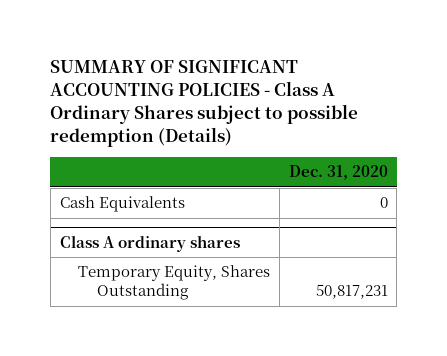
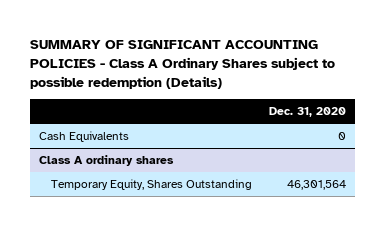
@ Class A ordinary shares
- Temporary Equity, Shares Outstanding | 50,817,231
+ Temporary Equity, Shares Outstanding | 46,301,564

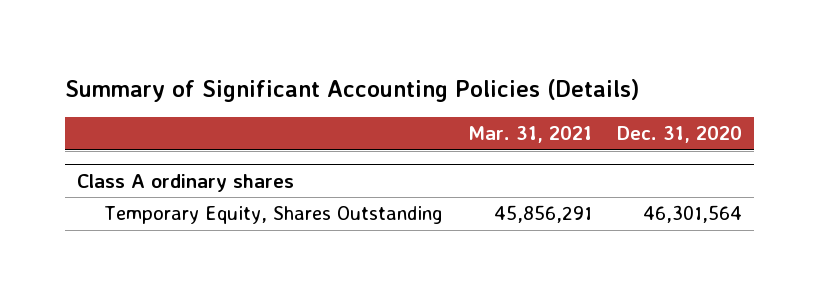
- SUMMARY OF SIGNIFICANT ACCOUNTING POLICIES - Class A Ordinary Shares subject to possible redemption (Details)
+ Summary of Significant Accounting Policies (Details)
- | Dec. 31, 2020
+ | Mar. 31, 2021 | Dec. 31, 2020
- Cash Equivalents | 0

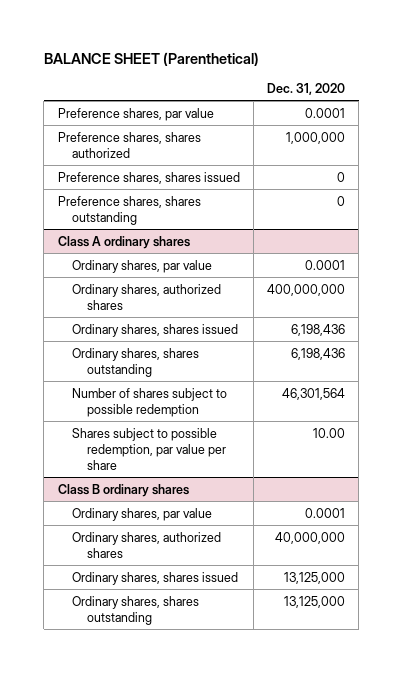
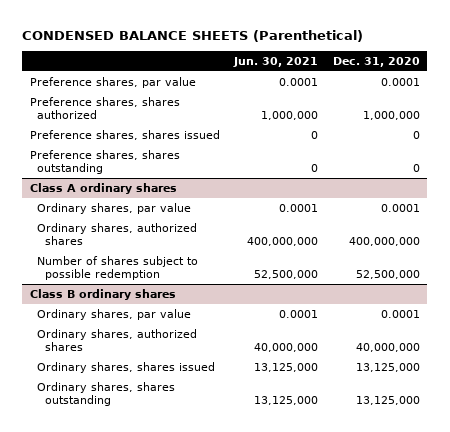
- BALANCE SHEET (Parenthetical)
+ CONDENSED BALANCE SHEETS (Parenthetical)
- | Dec. 31, 2020
+ | Jun. 30, 2021 | Dec. 31, 2020
@ Class A ordinary shares
- Ordinary shares, shares issued | 6,198,436
- Ordinary shares, shares outstanding | 6,198,436
- Number of shares subject to possible redemption | 46,301,564
- Shares subject to possible redemption, par value per share | 10.00
+ Number of shares subject to possible redemption | 52,500,000 | 52,500,000

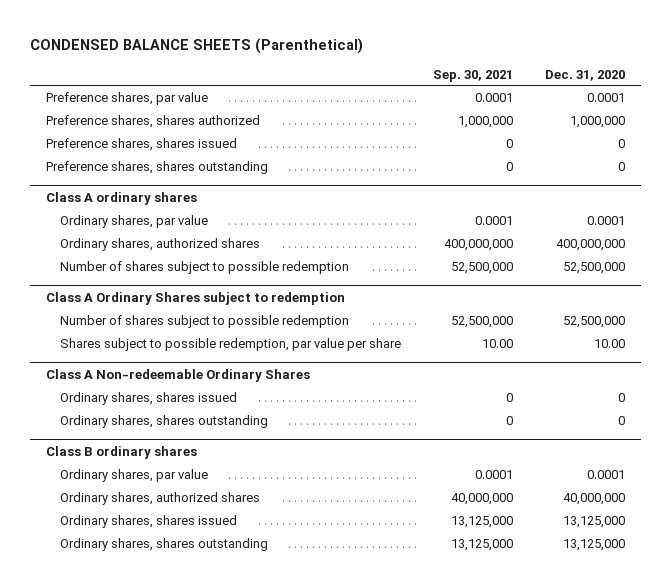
- | Jun. 30, 2021 | Dec. 31, 2020
+ | Sep. 30, 2021 | Dec. 31, 2020
+ Class A Ordinary Shares subject to redemption
+ Number of shares subject to possible redemption | 52,500,000 | 52,500,000
+ Shares subject to possible redemption, par value per share | 10.00 | 10.00
+ Class A Non-redeemable Ordinary Shares
+ Ordinary shares, shares issued | 0 | 0
+ Ordinary shares, shares outstanding | 0 | 0

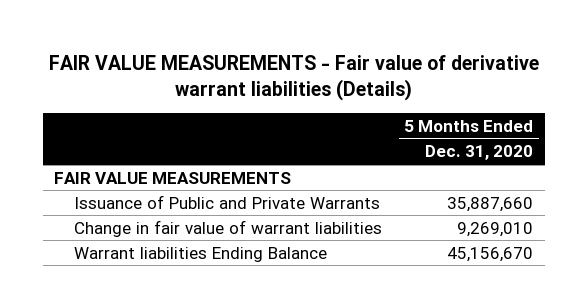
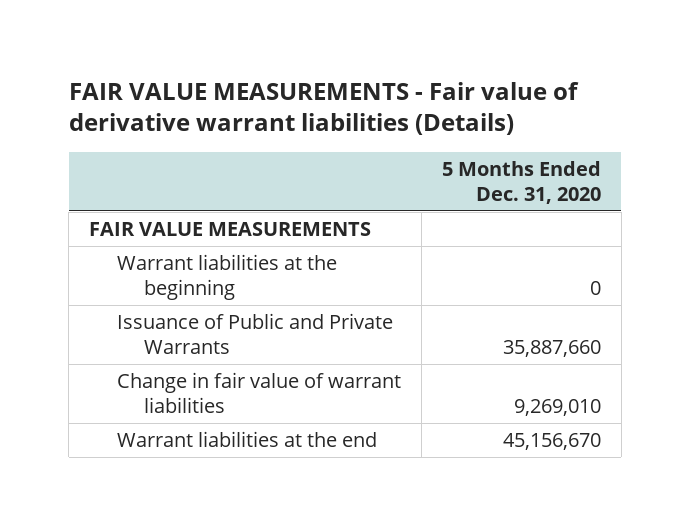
+ Warrant liabilities at the beginning | 0
- Warrant liabilities Ending Balance | 45,156,670
+ Warrant liabilities at the end | 45,156,670

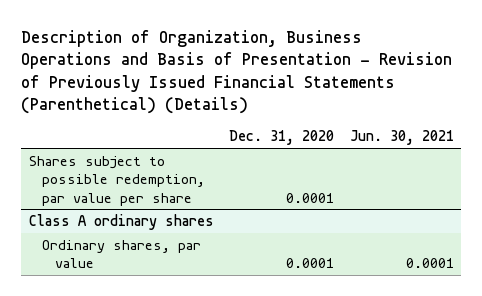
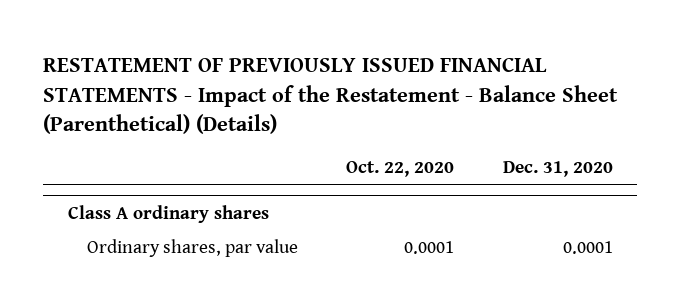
- Description of Organization, Business Operations and Basis of Presentation - Revision of Previously Issued Financial Statements (Parenthetical) (Details)
+ RESTATEMENT OF PREVIOUSLY ISSUED FINANCIAL STATEMENTS - Impact of the Restatement - Balance Sheet (Parenthetical) (Details)
- | Dec. 31, 2020 | Jun. 30, 2021
+ | Oct. 22, 2020 | Dec. 31, 2020
- Shares subject to possible redemption, par value per share | 0.0001 |

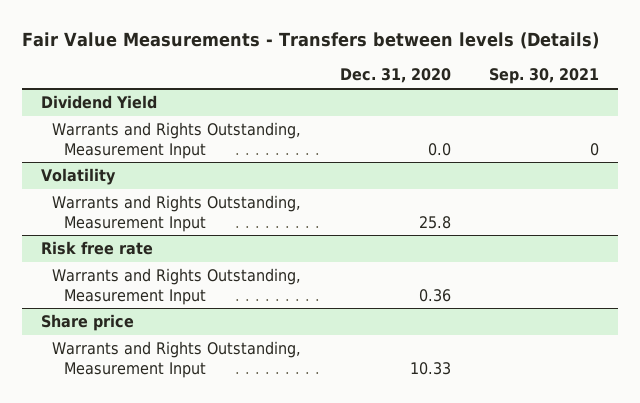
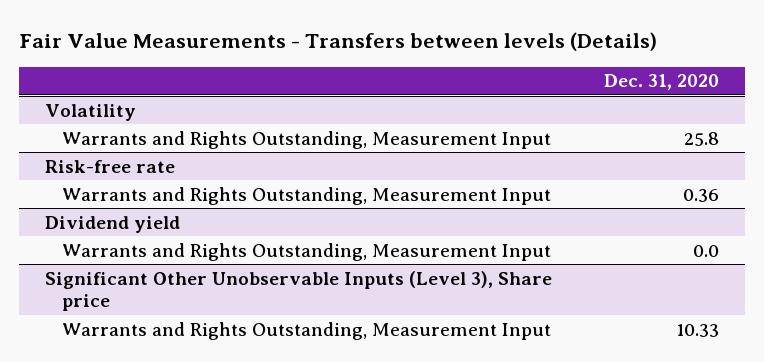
- | Dec. 31, 2020 | Sep. 30, 2021
+ | Dec. 31, 2020
- Dividend Yield
- Warrants and Rights Outstanding, Measurement Input | 0.0 | 0
- Risk free rate
+ Risk-free rate
- Share price
+ Dividend yield
+ Warrants and Rights Outstanding, Measurement Input | 0.0
+ Significant Other Unobservable Inputs (Level 3), Share price

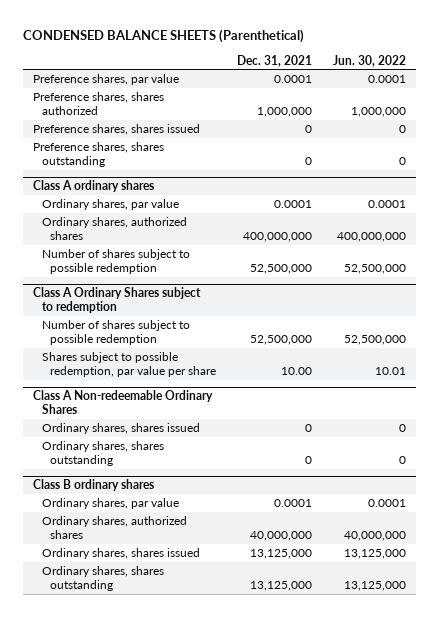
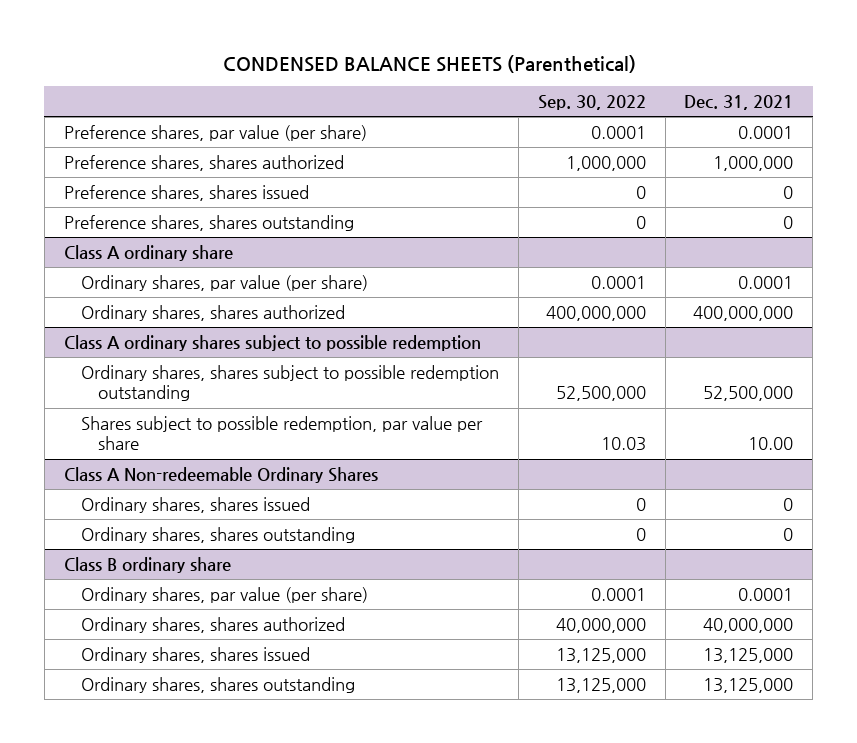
- | Dec. 31, 2021 | Jun. 30, 2022
+ | Sep. 30, 2022 | Dec. 31, 2021
- Preference shares, par value | 0.0001 | 0.0001
+ Preference shares, par value (per share) | 0.0001 | 0.0001
- Class A ordinary shares
- Ordinary shares, par value | 0.0001 | 0.0001
- Ordinary shares, authorized shares | 400,000,000 | 400,000,000
- Number of shares subject to possible redemption | 52,500,000 | 52,500,000
- Class A Ordinary Shares subject to redemption
- Number of shares subject to possible redemption | 52,500,000 | 52,500,000
+ Class A ordinary share
+ Ordinary shares, par value (per share) | 0.0001 | 0.0001
+ Ordinary shares, shares authorized | 400,000,000 | 400,000,000
+ Class A ordinary shares subject to possible redemption
+ Ordinary shares, shares subject to possible redemption outstanding | 52,500,000 | 52,500,000
- Class B ordinary shares
- Ordinary shares, par value | 0.0001 | 0.0001
- Ordinary shares, authorized shares | 40,000,000 | 40,000,000
+ Class B ordinary share
+ Ordinary shares, par value (per share) | 0.0001 | 0.0001
+ Ordinary shares, shares authorized | 40,000,000 | 40,000,000

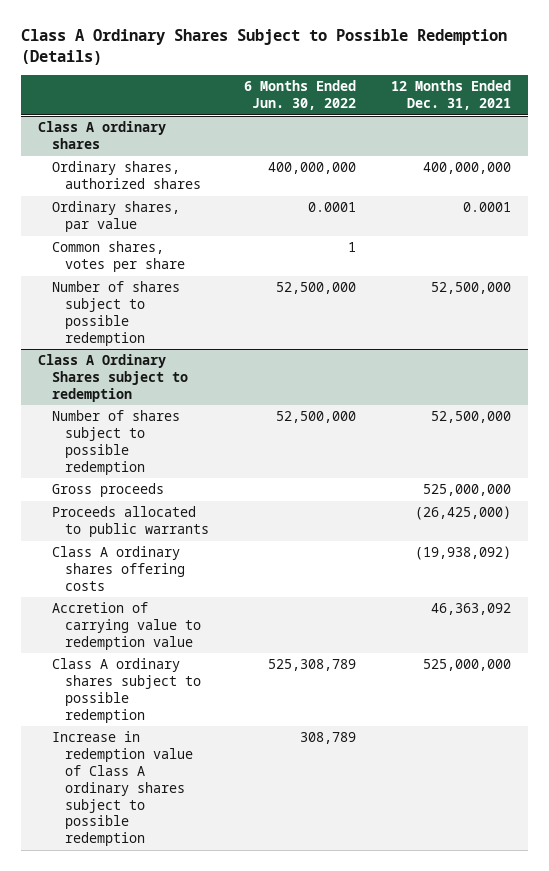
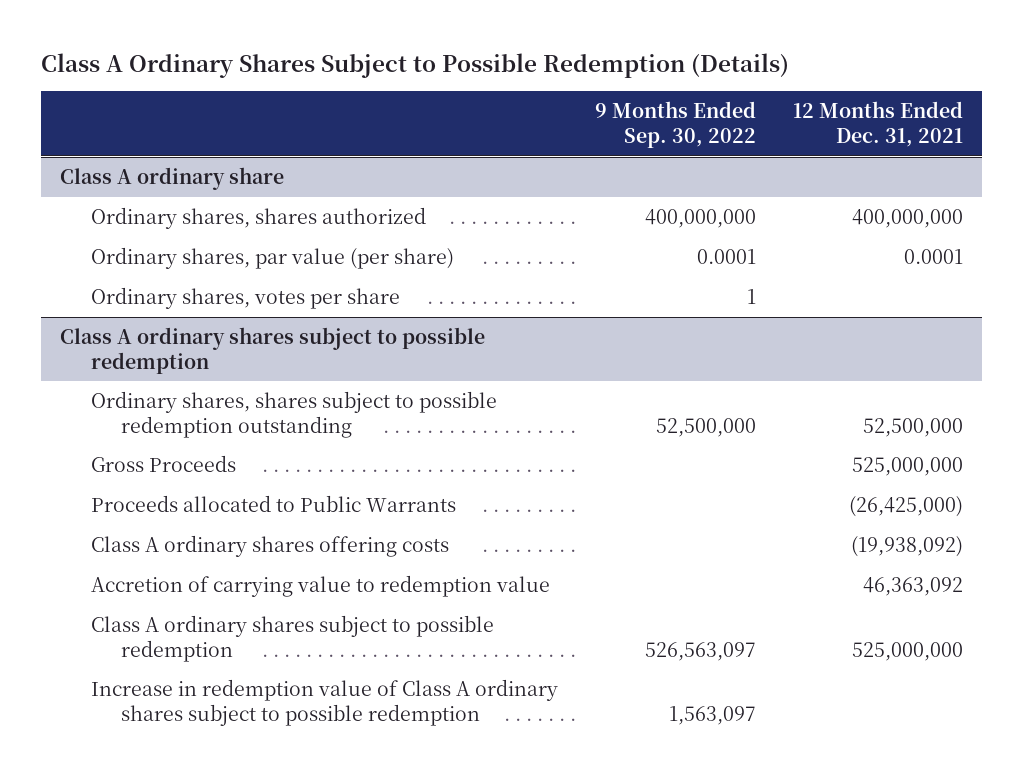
- | 6 Months Ended Jun. 30, 2022 | 12 Months Ended Dec. 31, 2021
+ | 9 Months Ended Sep. 30, 2022 | 12 Months Ended Dec. 31, 2021
- Class A ordinary shares
- Ordinary shares, authorized shares | 400,000,000 | 400,000,000
- Ordinary shares, par value | 0.0001 | 0.0001
- Common shares, votes per share | 1 |
- Number of shares subject to possible redemption | 52,500,000 | 52,500,000
- Class A Ordinary Shares subject to redemption
- Number of shares subject to possible redemption | 52,500,000 | 52,500,000
- Gross proceeds | | 525,000,000
- Proceeds allocated to public warrants | | (26,425,000)
+ Class A ordinary share
+ Ordinary shares, shares authorized | 400,000,000 | 400,000,000
+ Ordinary shares, par value (per share) | 0.0001 | 0.0001
+ Ordinary shares, votes per share | 1 |
+ Class A ordinary shares subject to possible redemption
+ Ordinary shares, shares subject to possible redemption outstanding | 52,500,000 | 52,500,000
+ Gross Proceeds | | 525,000,000
+ Proceeds allocated to Public Warrants | | (26,425,000)

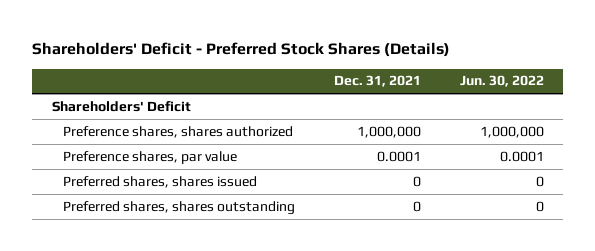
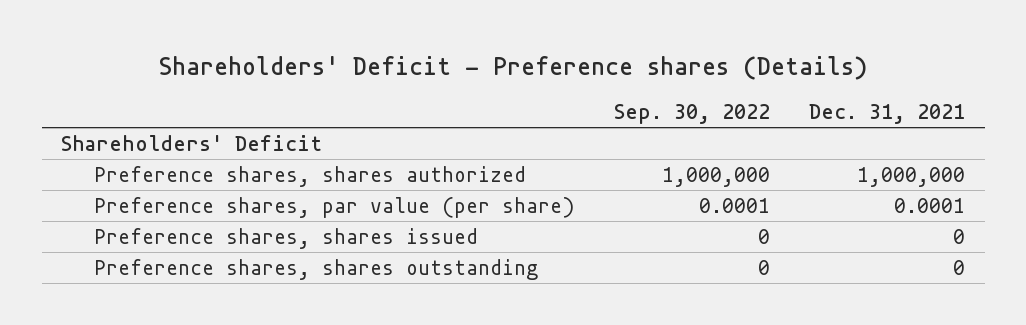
- Shareholders' Deficit - Preferred Stock Shares (Details)
+ Shareholders' Deficit - Preference shares (Details)
- | Dec. 31, 2021 | Jun. 30, 2022
+ | Sep. 30, 2022 | Dec. 31, 2021
- Preference shares, par value | 0.0001 | 0.0001
- Preferred shares, shares issued | 0 | 0
- Preferred shares, shares outstanding | 0 | 0
+ Preference shares, par value (per share) | 0.0001 | 0.0001
+ Preference shares, shares issued | 0 | 0
+ Preference shares, shares outstanding | 0 | 0

